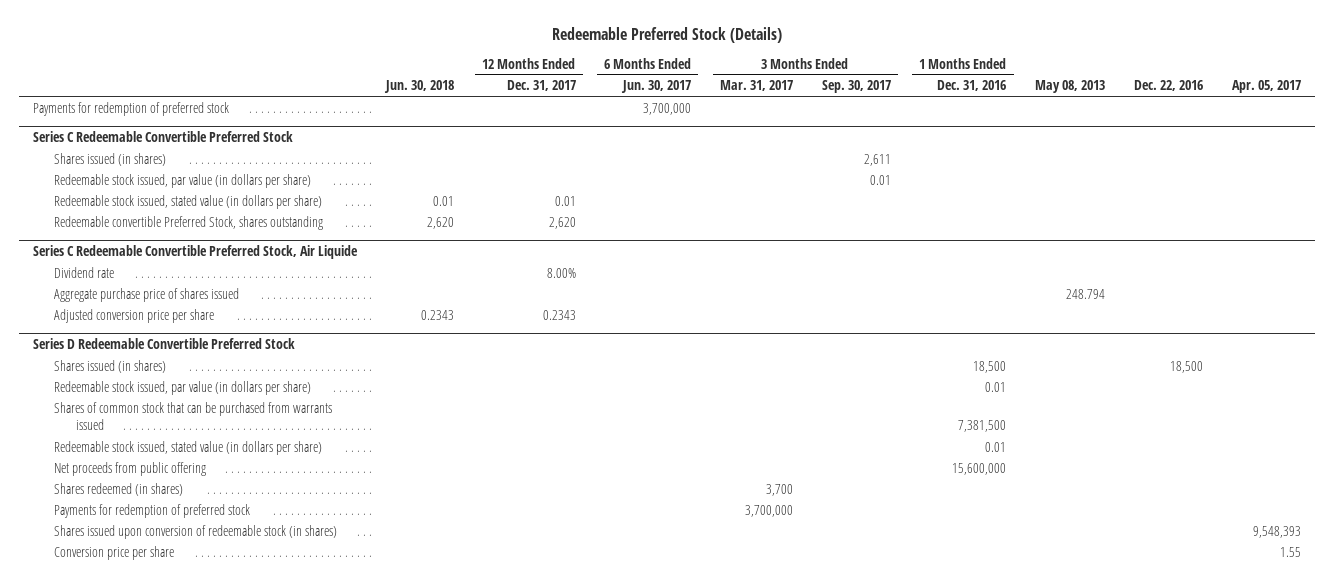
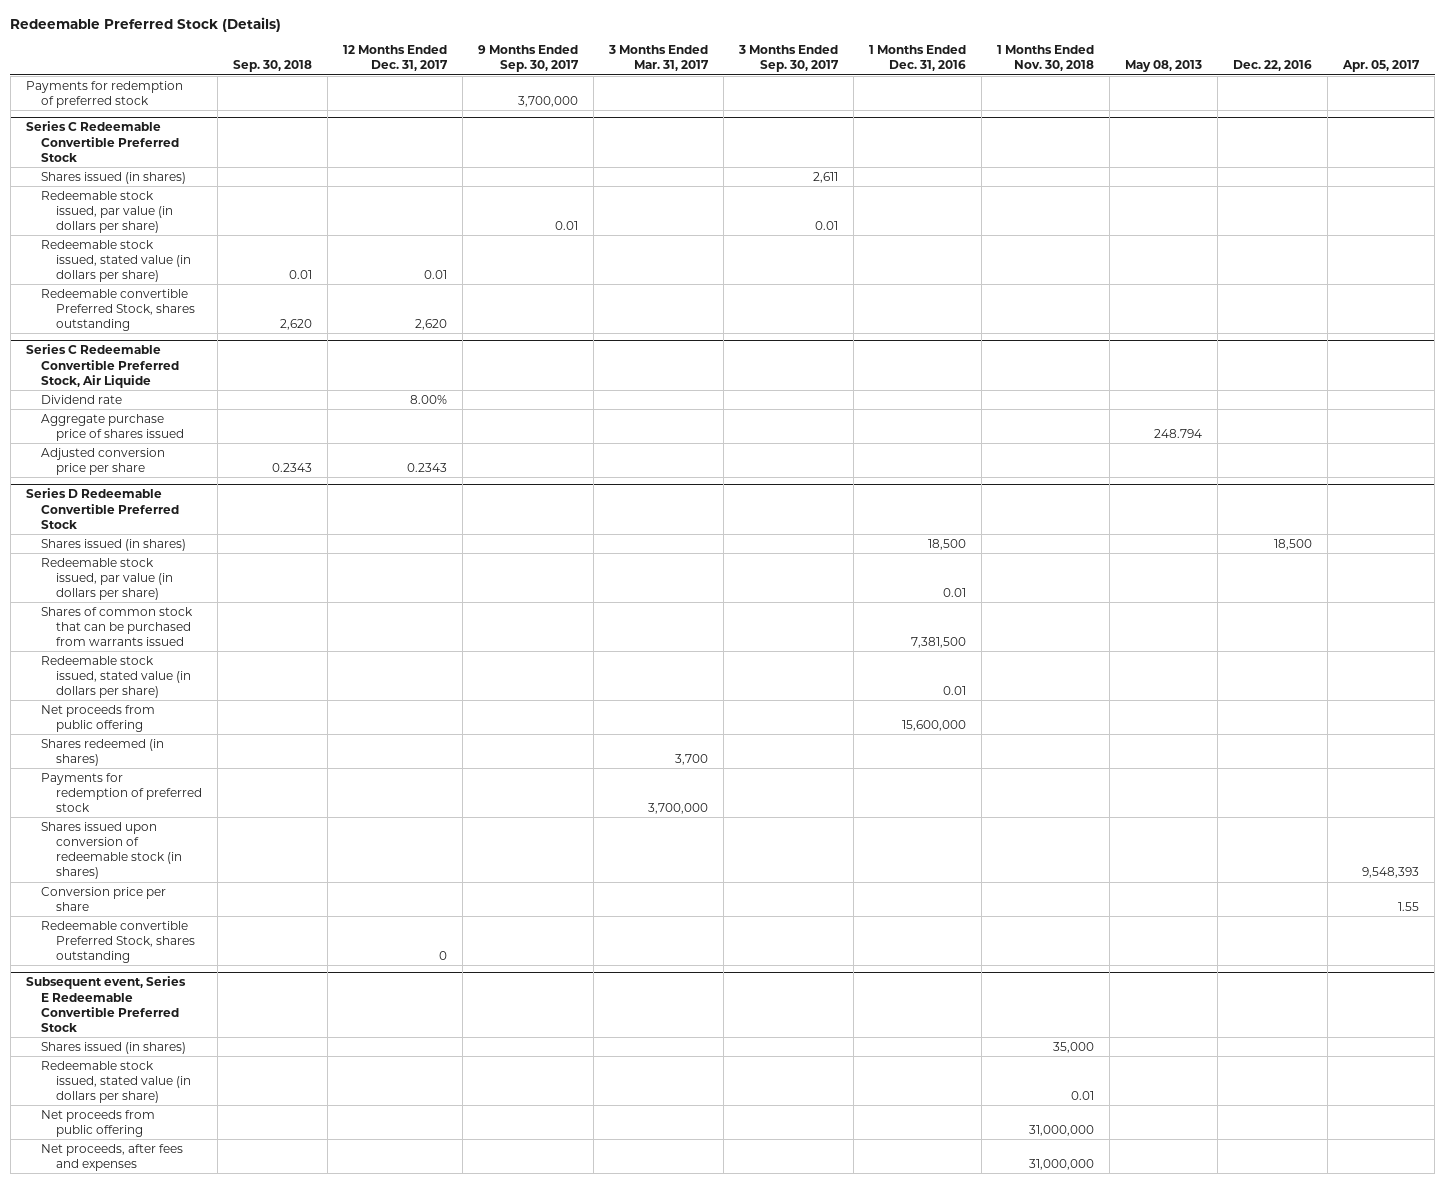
- | Jun. 30, 2018 | 12 Months Ended Dec. 31, 2017 | 6 Months Ended Jun. 30, 2017 | 3 Months Ended Mar. 31, 2017 | 3 Months Ended Sep. 30, 2017 | 1 Months Ended Dec. 31, 2016 | May 08, 2013 | Dec. 22, 2016 | Apr. 05, 2017
+ | Sep. 30, 2018 | 12 Months Ended Dec. 31, 2017 | 9 Months Ended Sep. 30, 2017 | 3 Months Ended Mar. 31, 2017 | 3 Months Ended Sep. 30, 2017 | 1 Months Ended Dec. 31, 2016 | 1 Months Ended Nov. 30, 2018 | May 08, 2013 | Dec. 22, 2016 | Apr. 05, 2017
@ Series D Redeemable Convertible Preferred Stock
+ Redeemable convertible Preferred Stock, shares outstanding | | 0 | | | | | | | |
+ Subsequent event, Series E Redeemable Convertible Preferred Stock
+ Shares issued (in shares) | | | | | | | 35,000 | | |
+ Redeemable stock issued, stated value (in dollars per share) | | | | | | | 0.01 | | |
+ Net proceeds from public offering | | | | | | | 31,000,000 | | |
+ Net proceeds, after fees and expenses | | | | | | | 31,000,000 | | |

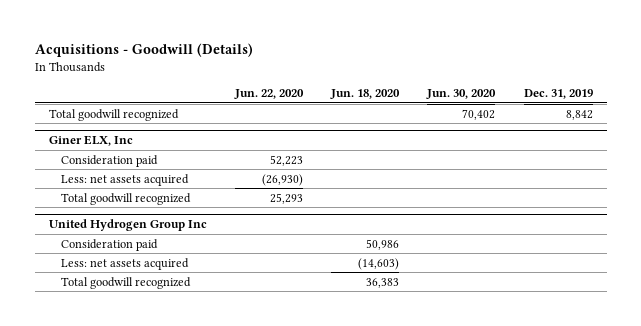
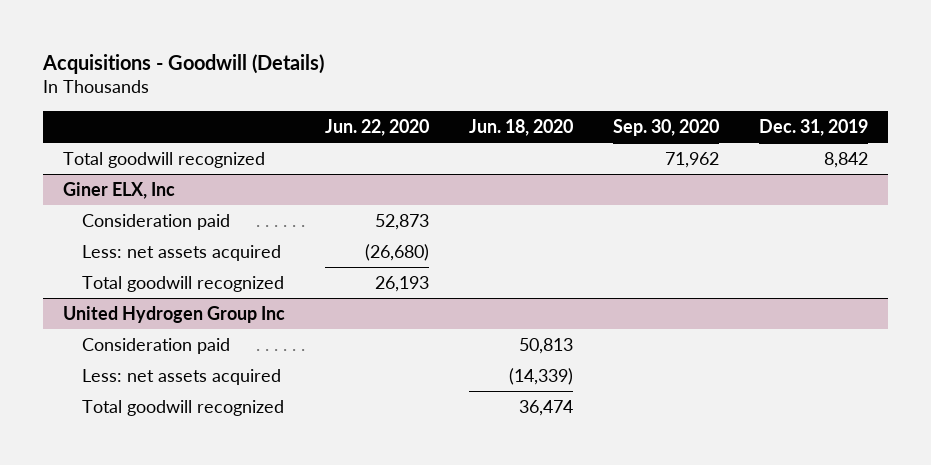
- | Jun. 22, 2020 | Jun. 18, 2020 | Jun. 30, 2020 | Dec. 31, 2019
+ | Jun. 22, 2020 | Jun. 18, 2020 | Sep. 30, 2020 | Dec. 31, 2019
@ Giner ELX, Inc
- Consideration paid | 52,223 | | |
- Less: net assets acquired | (26,930) | | |
- Total goodwill recognized | 25,293 | | |
+ Consideration paid | 52,873 | | |
+ Less: net assets acquired | (26,680) | | |
+ Total goodwill recognized | 26,193 | | |
@ United Hydrogen Group Inc
- Consideration paid | | 50,986 | |
- Less: net assets acquired | | (14,603) | |
- Total goodwill recognized | | 36,383 | |
+ Consideration paid | | 50,813 | |
+ Less: net assets acquired | | (14,339) | |
+ Total goodwill recognized | | 36,474 | |

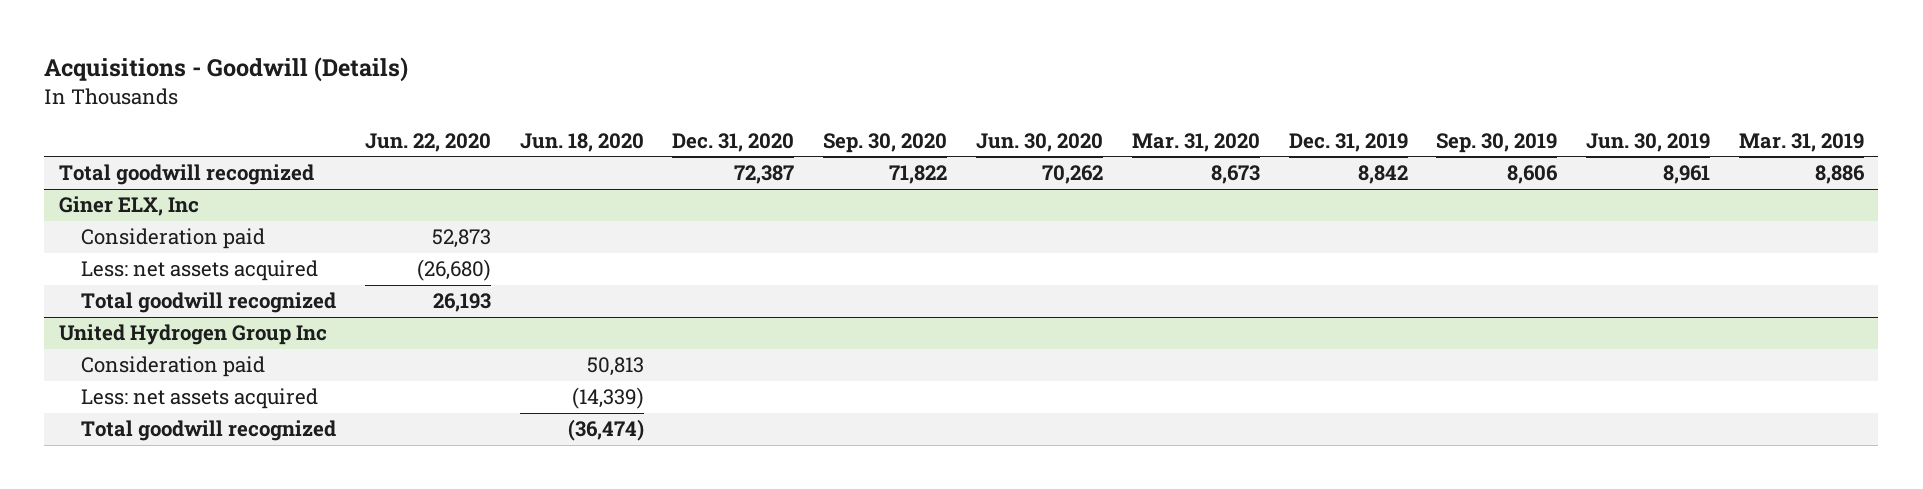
- | Jun. 22, 2020 | Jun. 18, 2020 | Sep. 30, 2020 | Dec. 31, 2019
+ | Jun. 22, 2020 | Jun. 18, 2020 | Dec. 31, 2020 | Sep. 30, 2020 | Jun. 30, 2020 | Mar. 31, 2020 | Dec. 31, 2019 | Sep. 30, 2019 | Jun. 30, 2019 | Mar. 31, 2019
- Total goodwill recognized | | | 71,962 | 8,842
+ Total goodwill recognized | | | 72,387 | 71,822 | 70,262 | 8,673 | 8,842 | 8,606 | 8,961 | 8,886
@ United Hydrogen Group Inc
- Total goodwill recognized | | 36,474 | |
+ Total goodwill recognized | | (36,474) | | | | | | | |

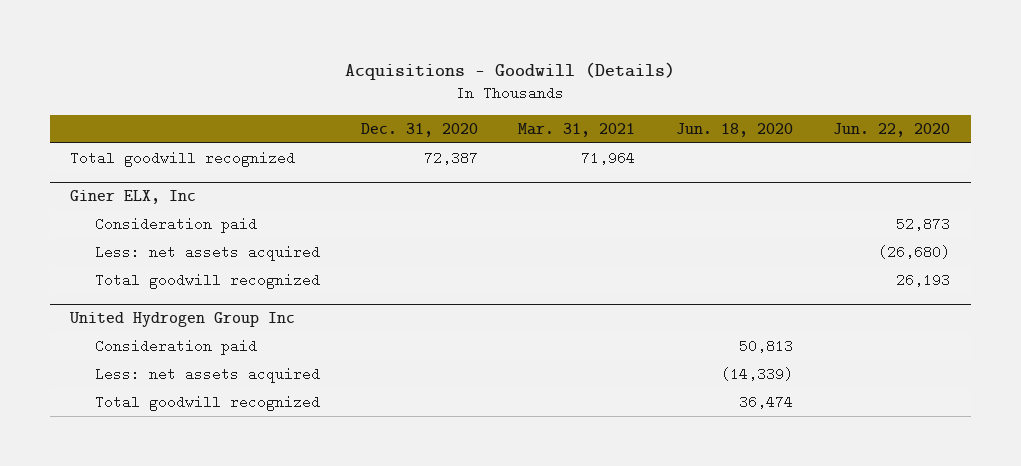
- | Jun. 22, 2020 | Jun. 18, 2020 | Dec. 31, 2020 | Sep. 30, 2020 | Jun. 30, 2020 | Mar. 31, 2020 | Dec. 31, 2019 | Sep. 30, 2019 | Jun. 30, 2019 | Mar. 31, 2019
+ | Dec. 31, 2020 | Mar. 31, 2021 | Jun. 18, 2020 | Jun. 22, 2020
@ United Hydrogen Group Inc
- Total goodwill recognized | | (36,474) | | | | | | | |
+ Total goodwill recognized | | | 36,474 |

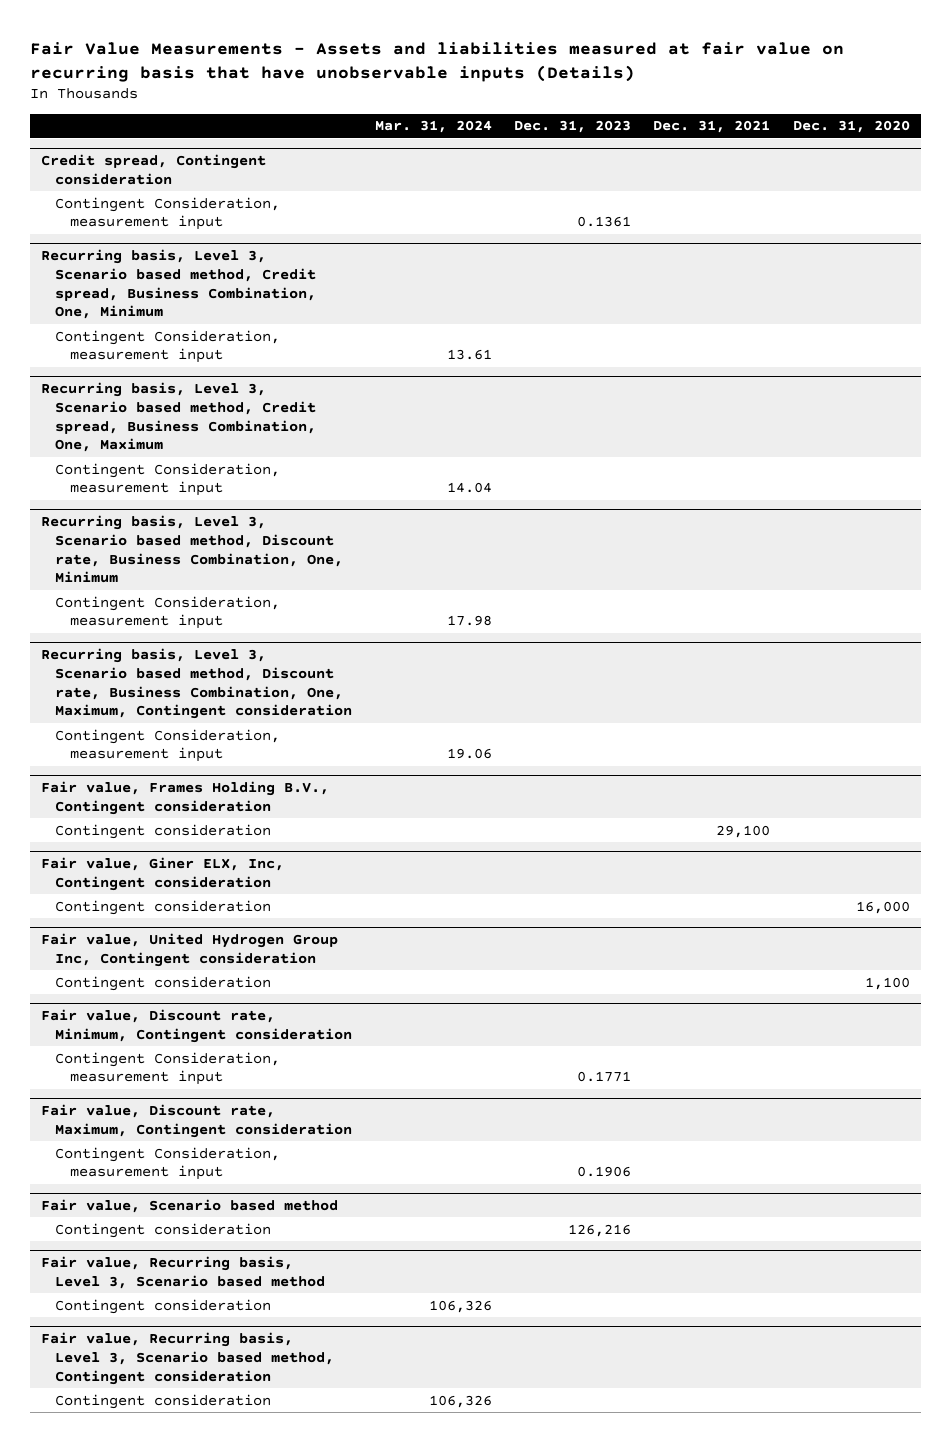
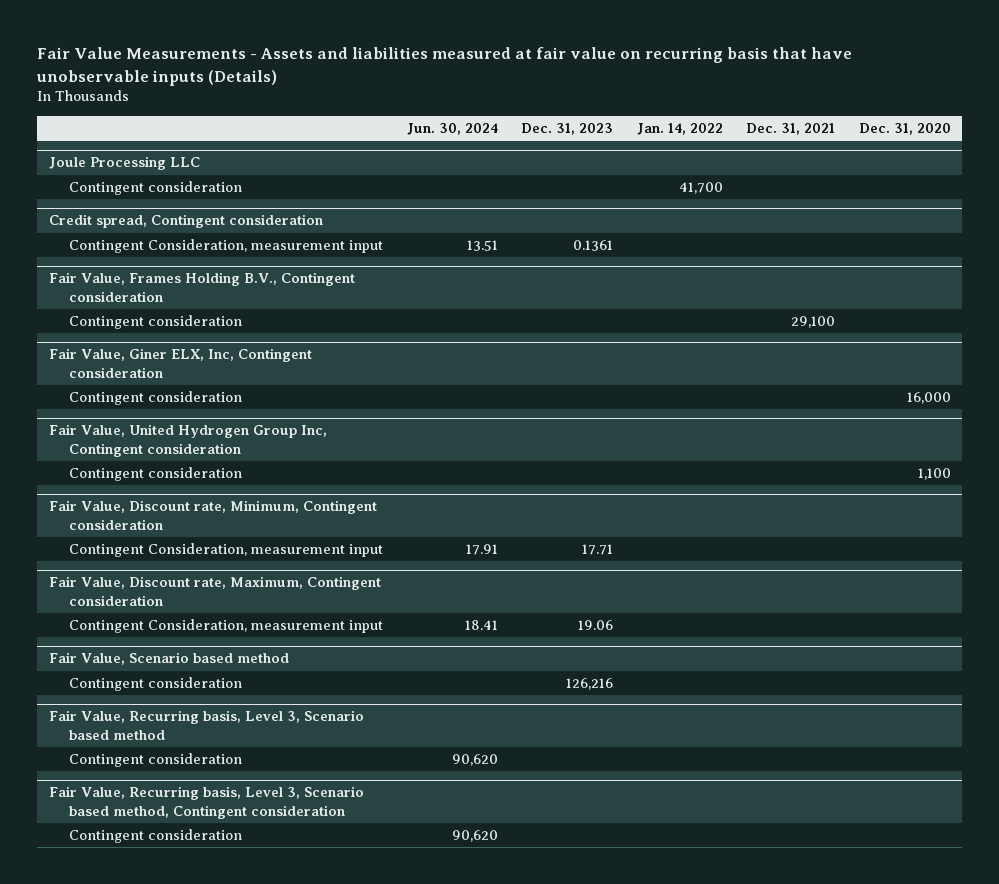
- | Mar. 31, 2024 | Dec. 31, 2023 | Dec. 31, 2021 | Dec. 31, 2020
+ | Jun. 30, 2024 | Dec. 31, 2023 | Jan. 14, 2022 | Dec. 31, 2021 | Dec. 31, 2020
+ Joule Processing LLC
+ Contingent consideration | | | 41,700 | |
- Recurring basis, Level 3, Scenario based method, Credit spread, Business Combination, One, Minimum
- Contingent Consideration, measurement input | 13.61 | | |
- Recurring basis, Level 3, Scenario based method, Credit spread, Business Combination, One, Maximum
- Contingent Consideration, measurement input | 14.04 | | |
- Recurring basis, Level 3, Scenario based method, Discount rate, Business Combination, One, Minimum
- Contingent Consideration, measurement input | 17.98 | | |
- Recurring basis, Level 3, Scenario based method, Discount rate, Business Combination, One, Maximum, Contingent consideration
- Contingent Consideration, measurement input | 19.06 | | |
- Fair value, Frames Holding B.V., Contingent consideration
+ Fair Value, Frames Holding B.V., Contingent consideration
- Fair value, Giner ELX, Inc, Contingent consideration
+ Fair Value, Giner ELX, Inc, Contingent consideration
- Fair value, United Hydrogen Group Inc, Contingent consideration
+ Fair Value, United Hydrogen Group Inc, Contingent consideration
- Fair value, Discount rate, Minimum, Contingent consideration
- Contingent Consideration, measurement input | | 0.1771 | |
- Fair value, Discount rate, Maximum, Contingent consideration
- Contingent Consideration, measurement input | | 0.1906 | |
- Fair value, Scenario based method
+ Fair Value, Discount rate, Minimum, Contingent consideration
+ Contingent Consideration, measurement input | 17.91 | 17.71 | | |
+ Fair Value, Discount rate, Maximum, Contingent consideration
+ Contingent Consideration, measurement input | 18.41 | 19.06 | | |
+ Fair Value, Scenario based method
- Fair value, Recurring basis, Level 3, Scenario based method
+ Fair Value, Recurring basis, Level 3, Scenario based method
- Fair value, Recurring basis, Level 3, Scenario based method, Contingent consideration
+ Fair Value, Recurring basis, Level 3, Scenario based method, Contingent consideration

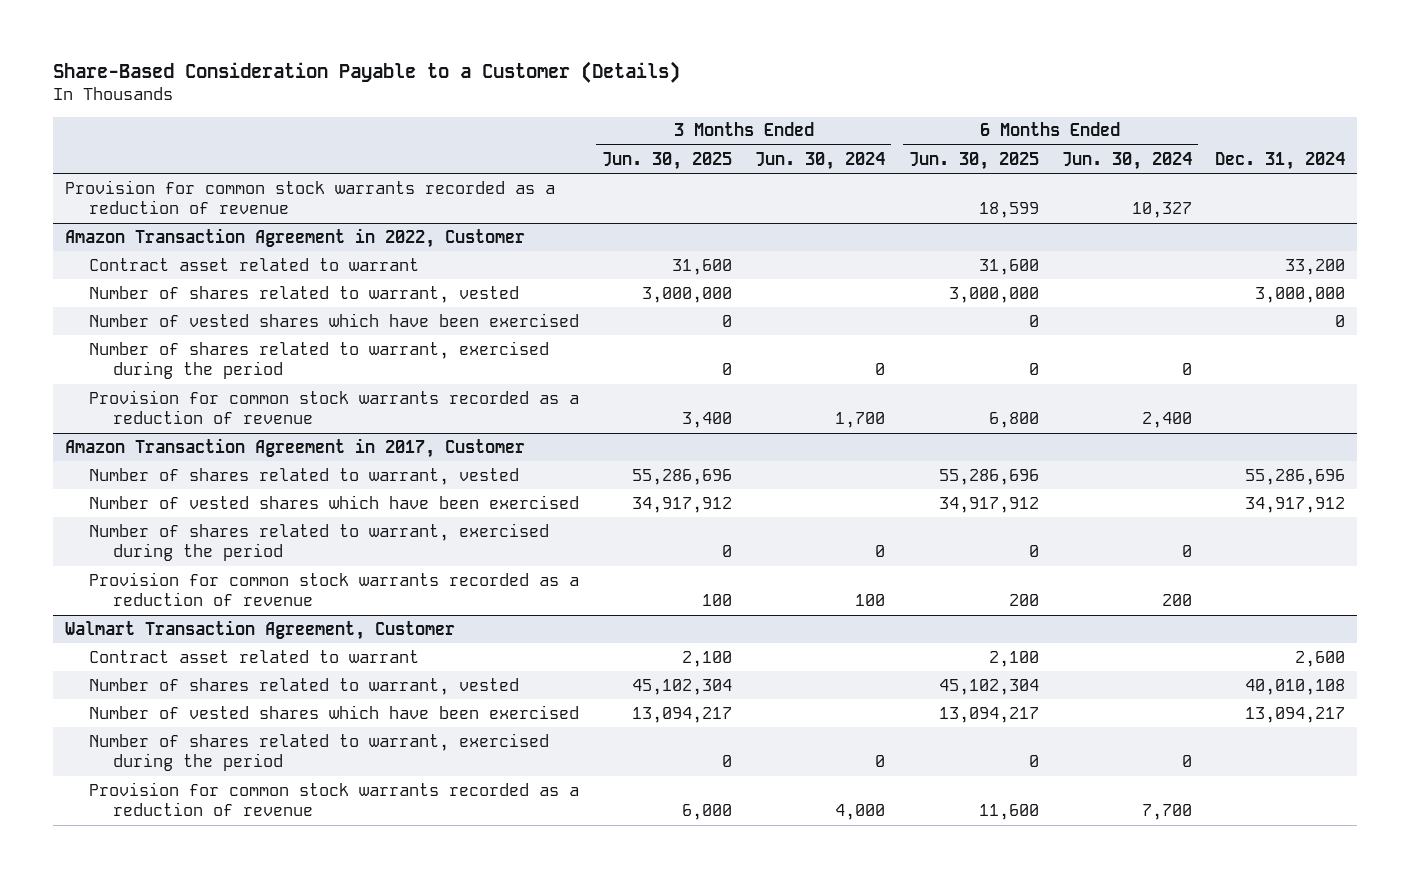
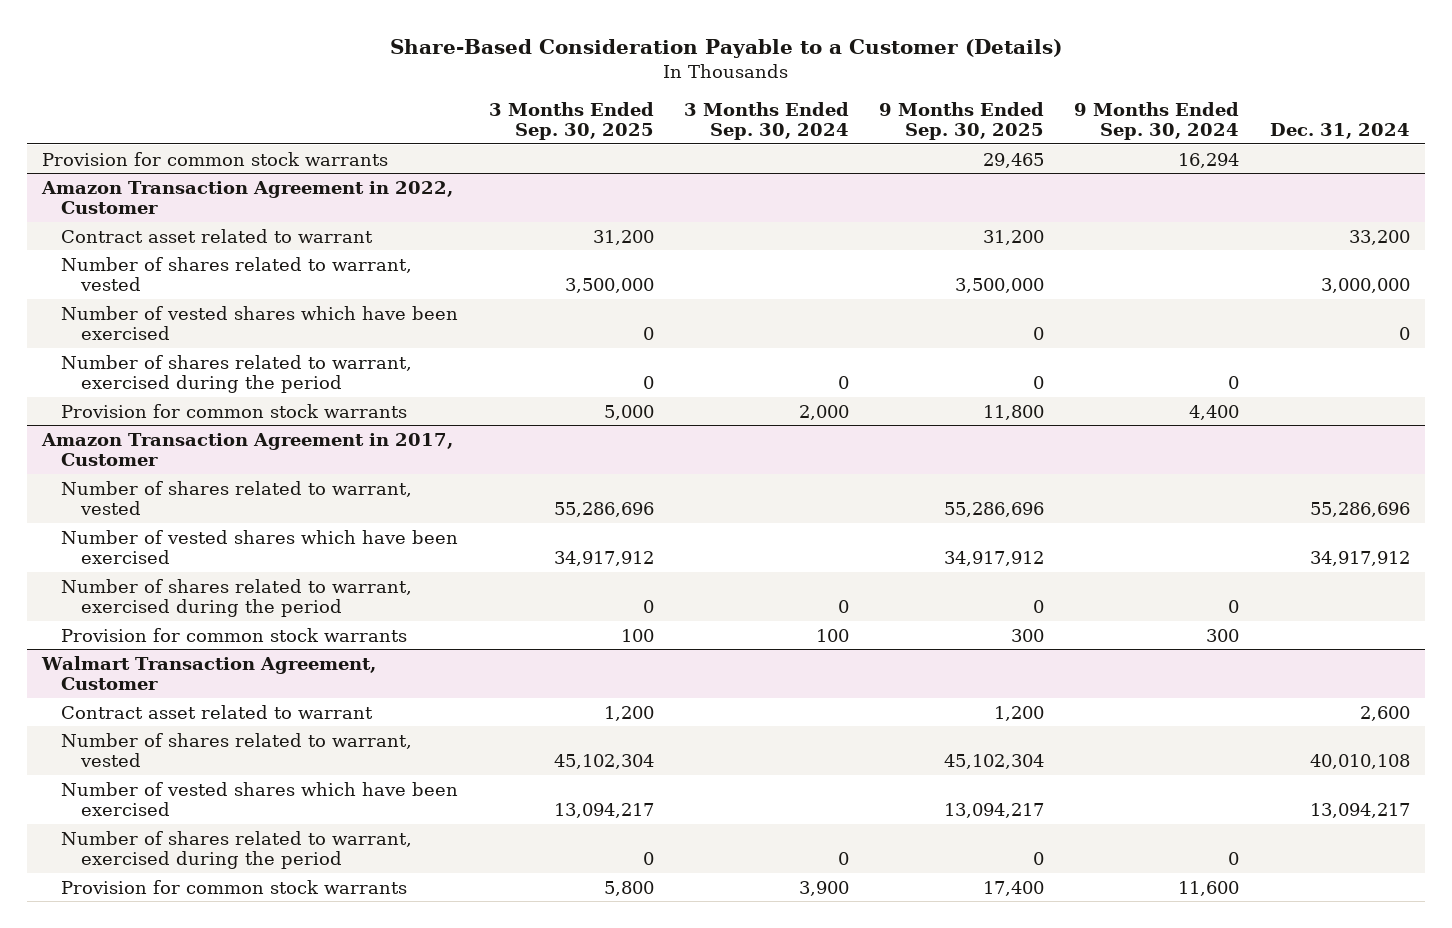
- | 3 Months Ended Jun. 30, 2025 | 3 Months Ended Jun. 30, 2024 | 6 Months Ended Jun. 30, 2025 | 6 Months Ended Jun. 30, 2024 | Dec. 31, 2024
+ | 3 Months Ended Sep. 30, 2025 | 3 Months Ended Sep. 30, 2024 | 9 Months Ended Sep. 30, 2025 | 9 Months Ended Sep. 30, 2024 | Dec. 31, 2024
- Provision for common stock warrants recorded as a reduction of revenue | | | 18,599 | 10,327 |
+ Provision for common stock warrants | | | 29,465 | 16,294 |
@ Amazon Transaction Agreement in 2022, Customer
- Provision for common stock warrants recorded as a reduction of revenue | 3,400 | 1,700 | 6,800 | 2,400 |
+ Provision for common stock warrants | 5,000 | 2,000 | 11,800 | 4,400 |
@ Amazon Transaction Agreement in 2017, Customer
- Provision for common stock warrants recorded as a reduction of revenue | 100 | 100 | 200 | 200 |
+ Provision for common stock warrants | 100 | 100 | 300 | 300 |
@ Walmart Transaction Agreement, Customer
- Provision for common stock warrants recorded as a reduction of revenue | 6,000 | 4,000 | 11,600 | 7,700 |
+ Provision for common stock warrants | 5,800 | 3,900 | 17,400 | 11,600 |

